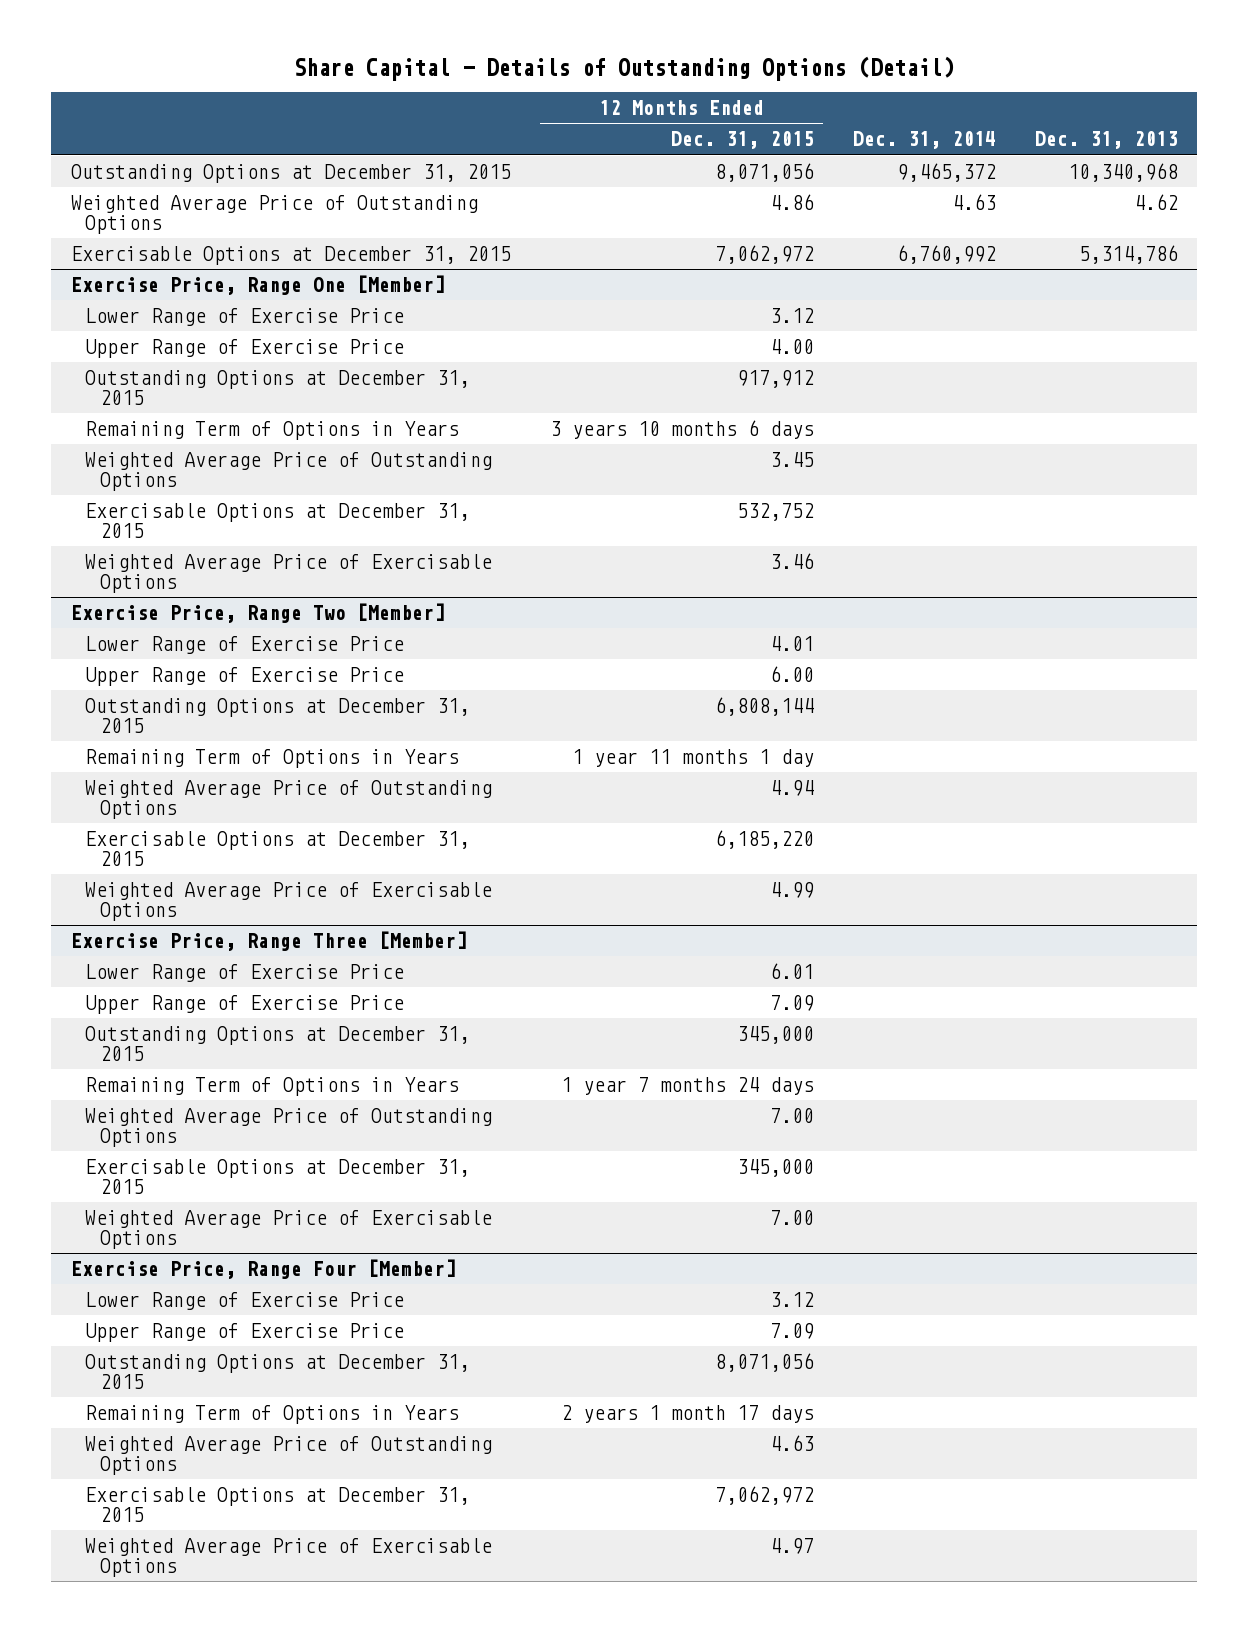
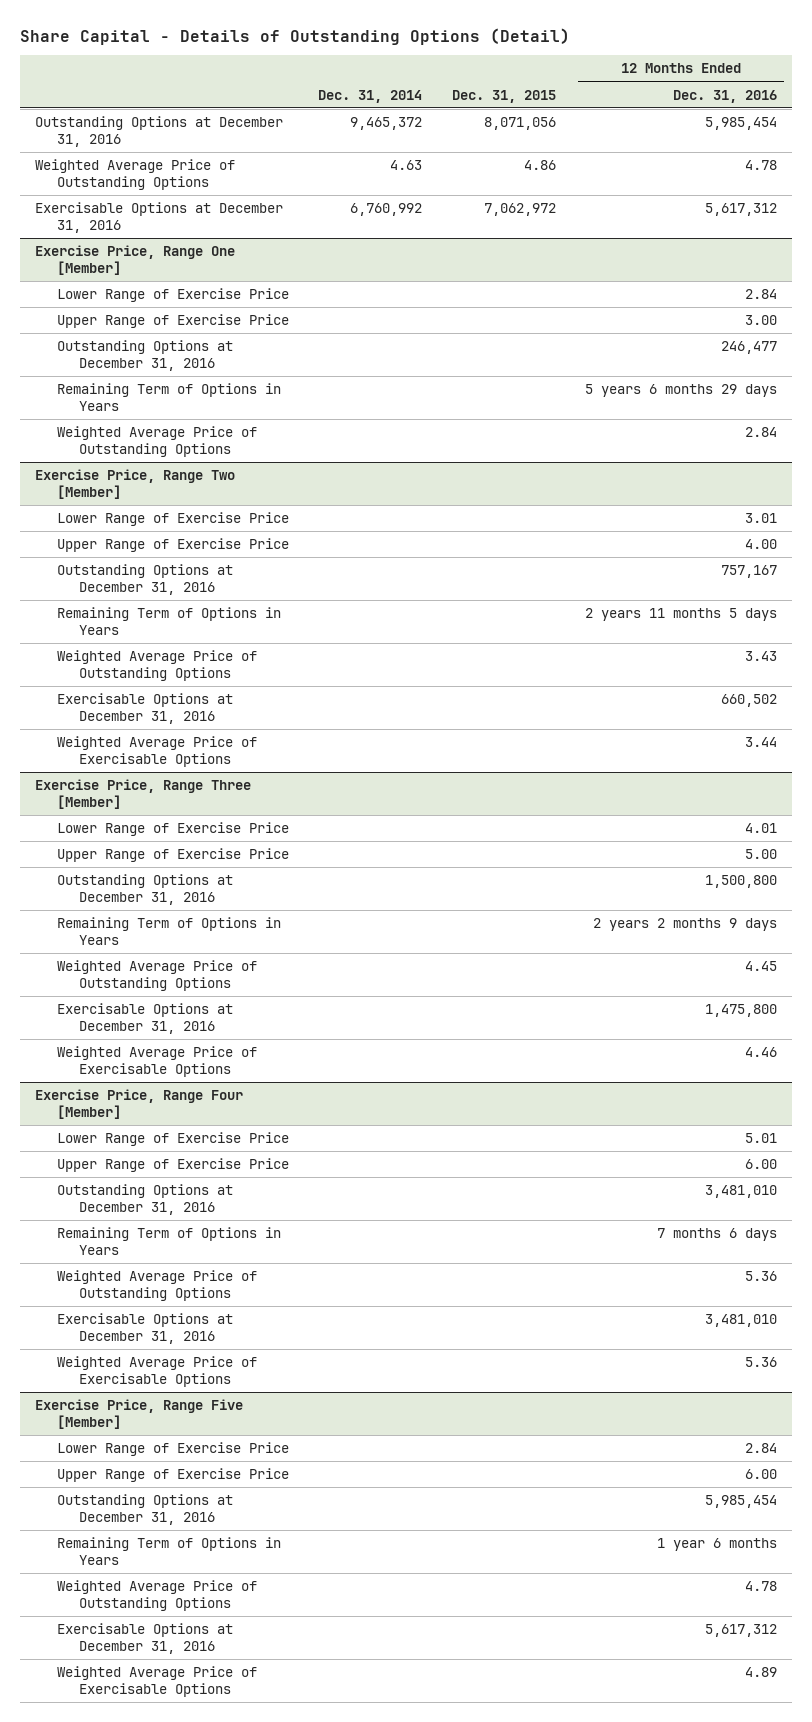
- | 12 Months Ended Dec. 31, 2015 | Dec. 31, 2014 | Dec. 31, 2013
+ | Dec. 31, 2014 | Dec. 31, 2015 | 12 Months Ended Dec. 31, 2016
- Outstanding Options at December 31, 2015 | 8,071,056 | 9,465,372 | 10,340,968
+ Outstanding Options at December 31, 2016 | 9,465,372 | 8,071,056 | 5,985,454
- Exercisable Options at December 31, 2015 | 7,062,972 | 6,760,992 | 5,314,786
+ Exercisable Options at December 31, 2016 | 6,760,992 | 7,062,972 | 5,617,312
@ Exercise Price, Range One [Member]
- Outstanding Options at December 31, 2015 | 917,912 | |
+ Outstanding Options at December 31, 2016 | | | 246,477
- Exercisable Options at December 31, 2015 | 532,752 | |
- Weighted Average Price of Exercisable Options | 3.46 | |
@ Exercise Price, Range Two [Member]
- Outstanding Options at December 31, 2015 | 6,808,144 | |
+ Outstanding Options at December 31, 2016 | | | 757,167
- Exercisable Options at December 31, 2015 | 6,185,220 | |
+ Exercisable Options at December 31, 2016 | | | 660,502
@ Exercise Price, Range Three [Member]
- Outstanding Options at December 31, 2015 | 345,000 | |
+ Outstanding Options at December 31, 2016 | | | 1,500,800
- Exercisable Options at December 31, 2015 | 345,000 | |
+ Exercisable Options at December 31, 2016 | | | 1,475,800
@ Exercise Price, Range Four [Member]
- Outstanding Options at December 31, 2015 | 8,071,056 | |
+ Outstanding Options at December 31, 2016 | | | 3,481,010
- Exercisable Options at December 31, 2015 | 7,062,972 | |
+ Exercisable Options at December 31, 2016 | | | 3,481,010
+ Exercise Price, Range Five [Member]
+ Lower Range of Exercise Price | | | 2.84
+ Upper Range of Exercise Price | | | 6.00
+ Outstanding Options at December 31, 2016 | | | 5,985,454
+ Remaining Term of Options in Years | | | 1 year 6 months
+ Weighted Average Price of Outstanding Options | | | 4.78
+ Exercisable Options at December 31, 2016 | | | 5,617,312
+ Weighted Average Price of Exercisable Options | | | 4.89

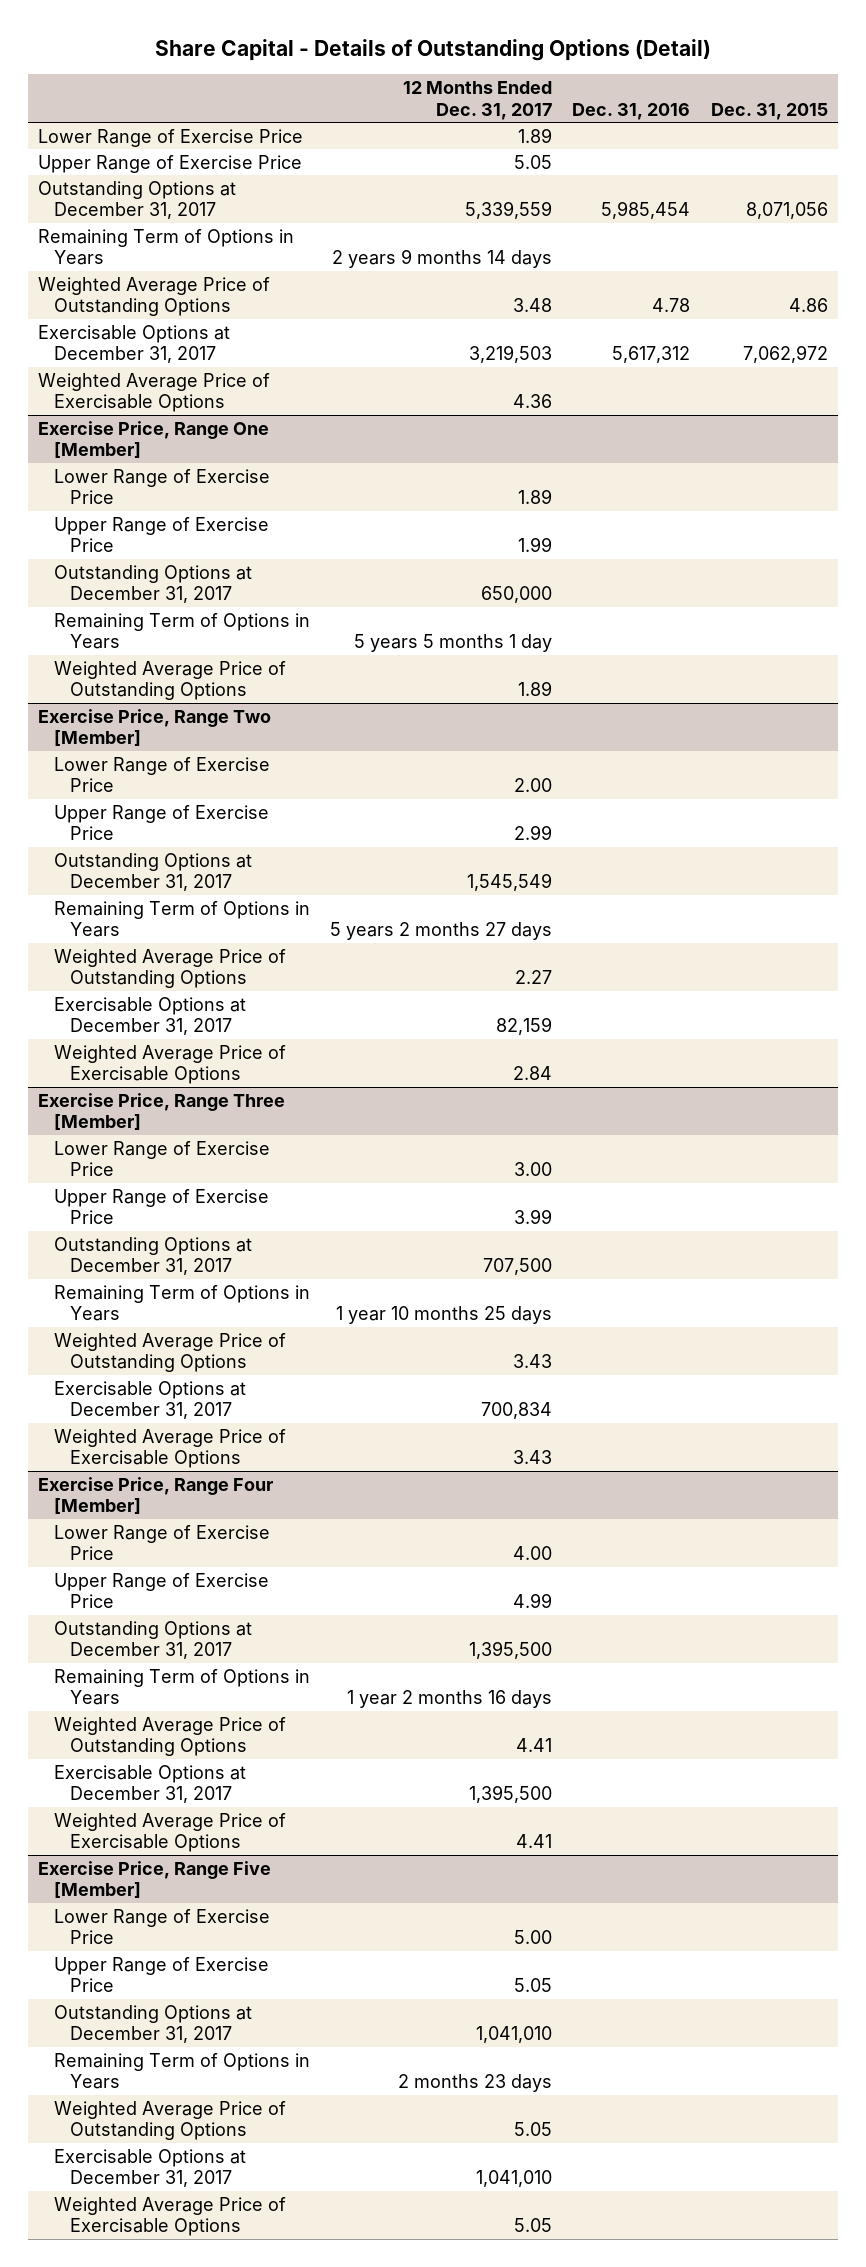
- | Dec. 31, 2014 | Dec. 31, 2015 | 12 Months Ended Dec. 31, 2016
+ | 12 Months Ended Dec. 31, 2017 | Dec. 31, 2016 | Dec. 31, 2015
- Outstanding Options at December 31, 2016 | 9,465,372 | 8,071,056 | 5,985,454
+ Lower Range of Exercise Price | 1.89 | |
+ Upper Range of Exercise Price | 5.05 | |
+ Outstanding Options at December 31, 2017 | 5,339,559 | 5,985,454 | 8,071,056
+ Remaining Term of Options in Years | 2 years 9 months 14 days | |
- Exercisable Options at December 31, 2016 | 6,760,992 | 7,062,972 | 5,617,312
+ Exercisable Options at December 31, 2017 | 3,219,503 | 5,617,312 | 7,062,972
+ Weighted Average Price of Exercisable Options | 4.36 | |
@ Exercise Price, Range One [Member]
- Outstanding Options at December 31, 2016 | | | 246,477
+ Outstanding Options at December 31, 2017 | 650,000 | |
@ Exercise Price, Range Two [Member]
- Outstanding Options at December 31, 2016 | | | 757,167
+ Outstanding Options at December 31, 2017 | 1,545,549 | |
- Exercisable Options at December 31, 2016 | | | 660,502
+ Exercisable Options at December 31, 2017 | 82,159 | |
@ Exercise Price, Range Three [Member]
- Outstanding Options at December 31, 2016 | | | 1,500,800
+ Outstanding Options at December 31, 2017 | 707,500 | |
- Exercisable Options at December 31, 2016 | | | 1,475,800
+ Exercisable Options at December 31, 2017 | 700,834 | |
@ Exercise Price, Range Four [Member]
- Outstanding Options at December 31, 2016 | | | 3,481,010
+ Outstanding Options at December 31, 2017 | 1,395,500 | |
- Exercisable Options at December 31, 2016 | | | 3,481,010
+ Exercisable Options at December 31, 2017 | 1,395,500 | |
@ Exercise Price, Range Five [Member]
- Outstanding Options at December 31, 2016 | | | 5,985,454
+ Outstanding Options at December 31, 2017 | 1,041,010 | |
- Exercisable Options at December 31, 2016 | | | 5,617,312
+ Exercisable Options at December 31, 2017 | 1,041,010 | |

